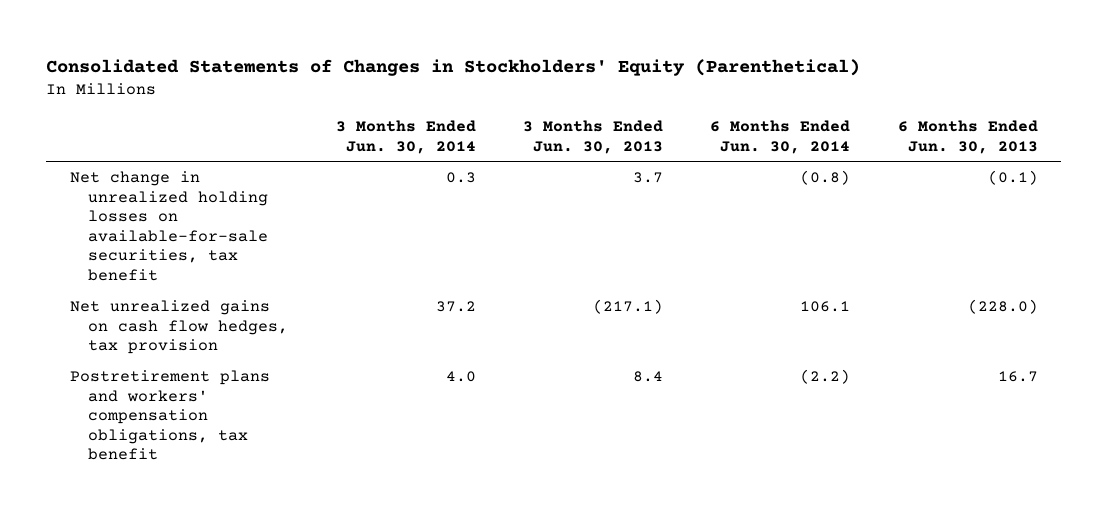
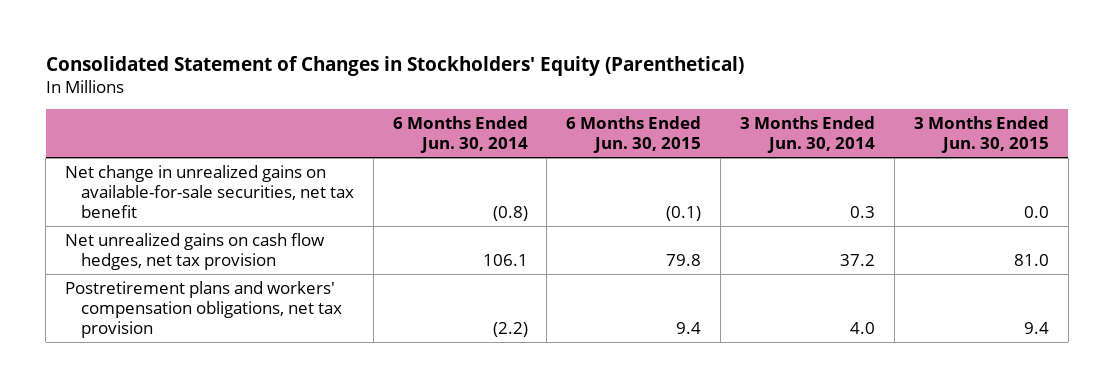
- Consolidated Statements of Changes in Stockholders' Equity (Parenthetical)
+ Consolidated Statement of Changes in Stockholders' Equity (Parenthetical)
- | 3 Months Ended Jun. 30, 2014 | 3 Months Ended Jun. 30, 2013 | 6 Months Ended Jun. 30, 2014 | 6 Months Ended Jun. 30, 2013
+ | 6 Months Ended Jun. 30, 2014 | 6 Months Ended Jun. 30, 2015 | 3 Months Ended Jun. 30, 2014 | 3 Months Ended Jun. 30, 2015
- Net change in unrealized holding losses on available-for-sale securities, tax benefit | 0.3 | 3.7 | (0.8) | (0.1)
- Net unrealized gains on cash flow hedges, tax provision | 37.2 | (217.1) | 106.1 | (228.0)
- Postretirement plans and workers' compensation obligations, tax benefit | 4.0 | 8.4 | (2.2) | 16.7
+ Net change in unrealized gains on available-for-sale securities, net tax benefit | (0.8) | (0.1) | 0.3 | 0.0
+ Net unrealized gains on cash flow hedges, net tax provision | 106.1 | 79.8 | 37.2 | 81.0
+ Postretirement plans and workers' compensation obligations, net tax provision | (2.2) | 9.4 | 4.0 | 9.4

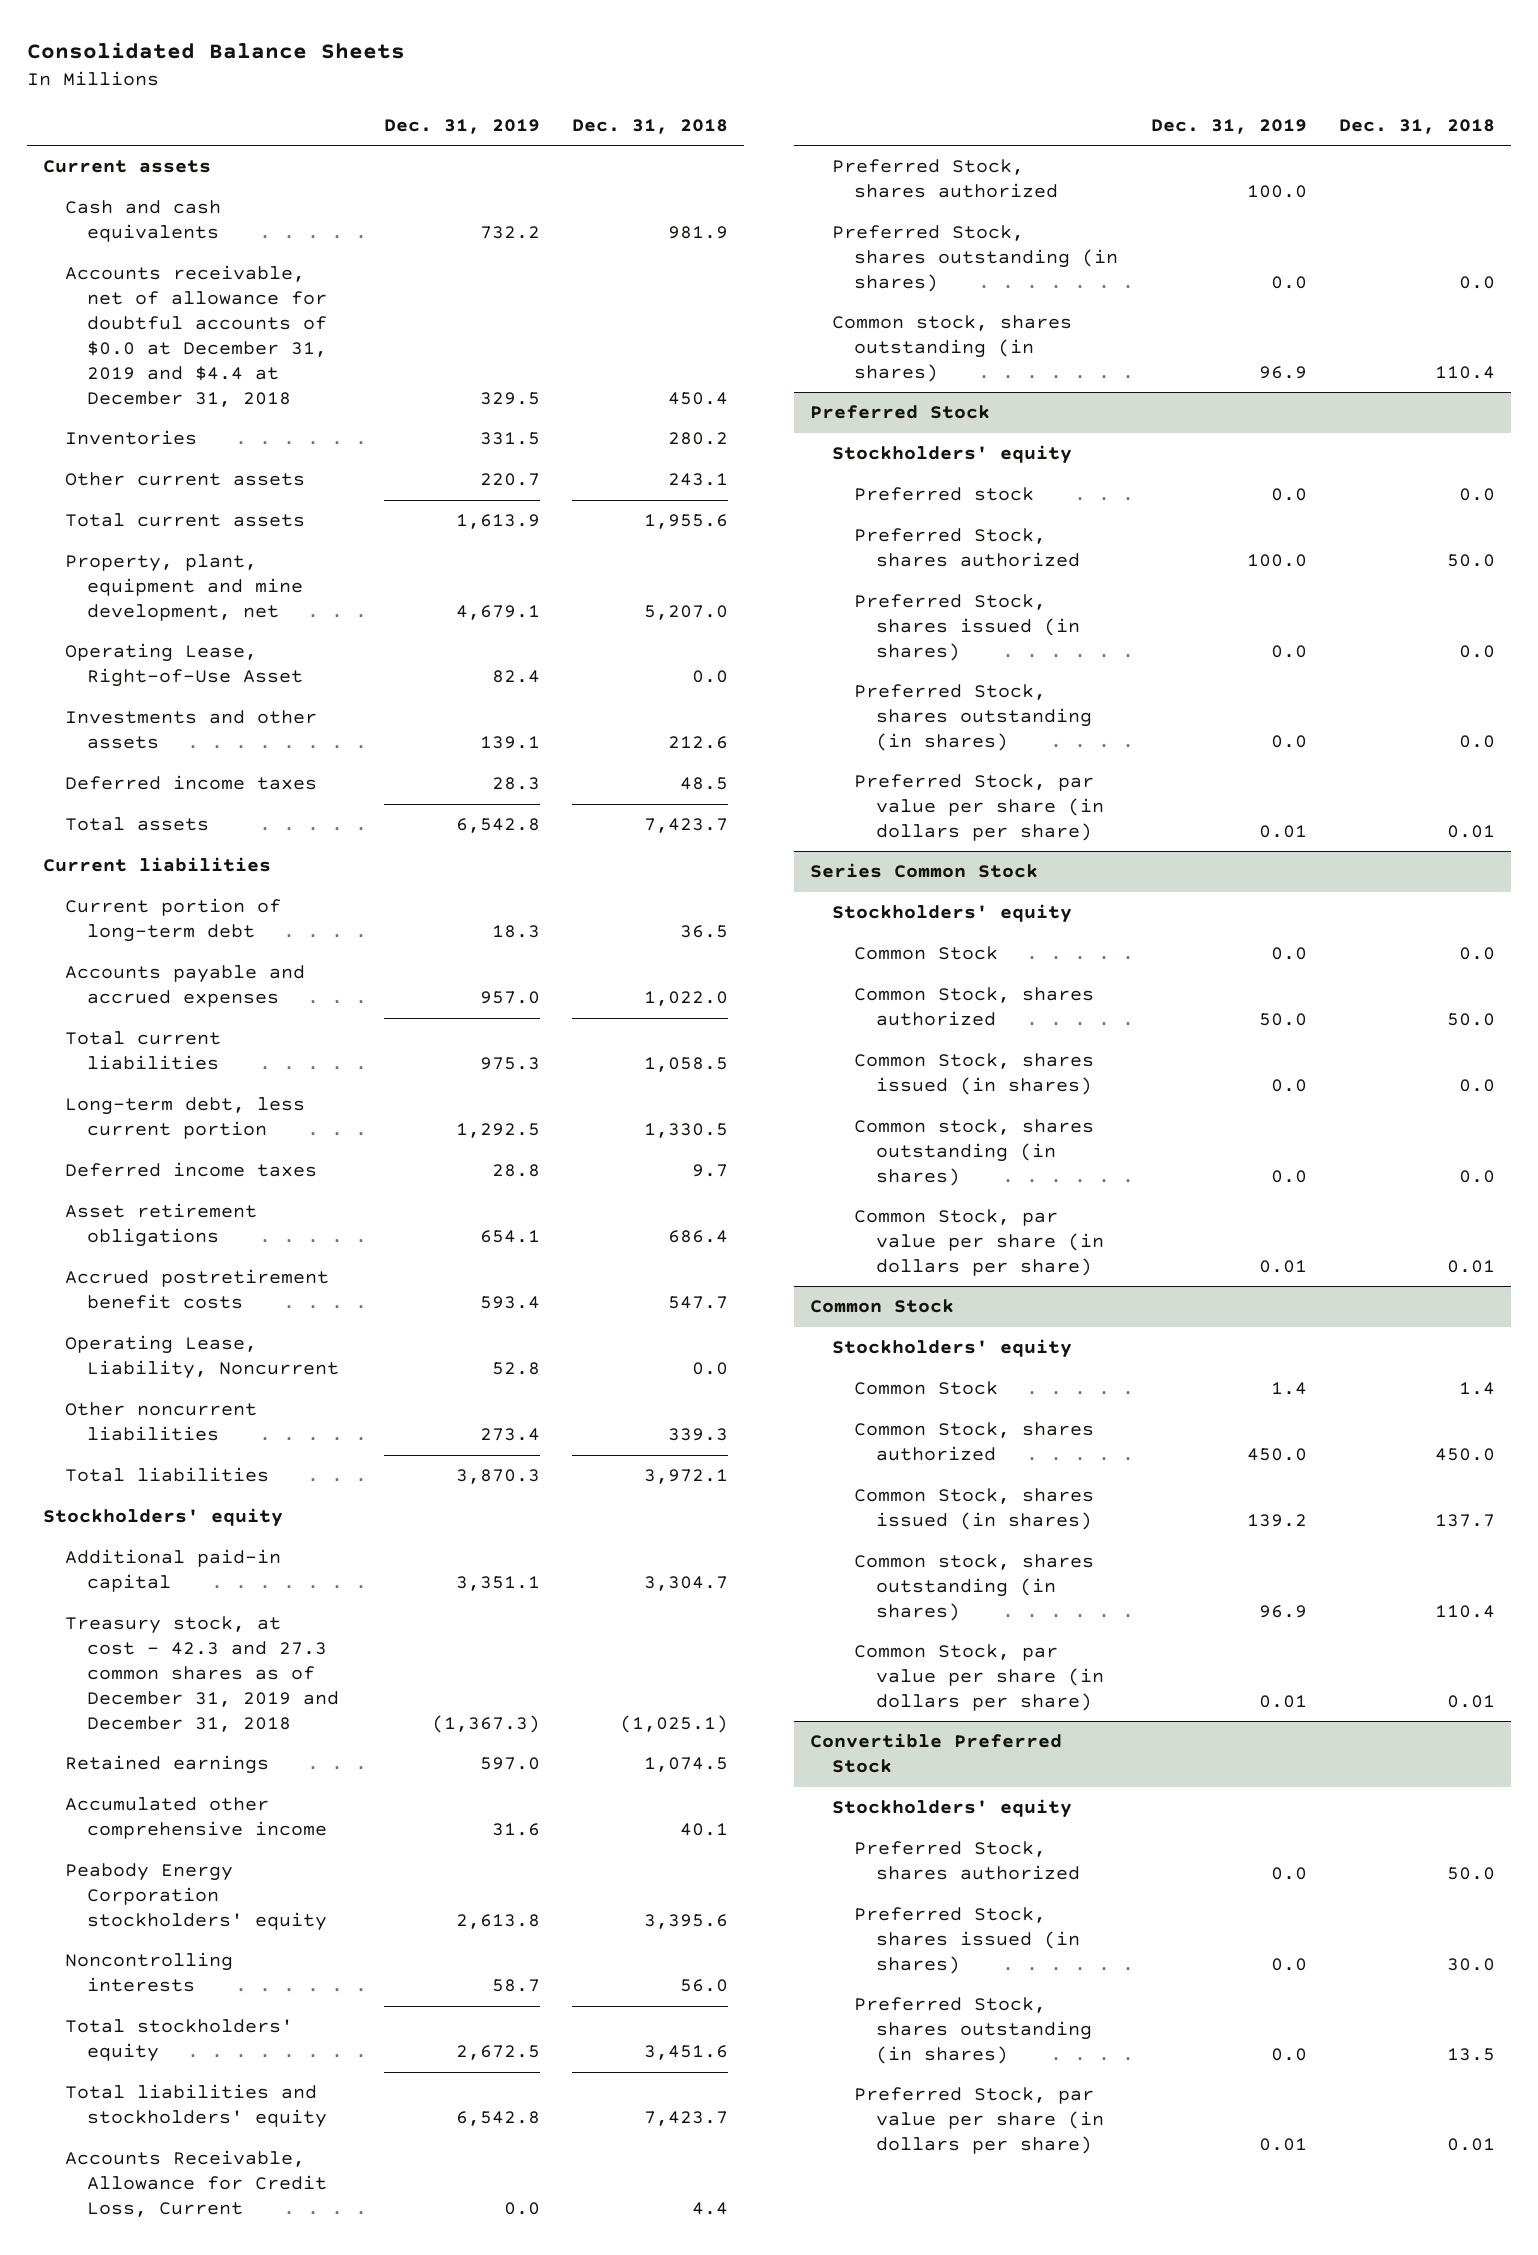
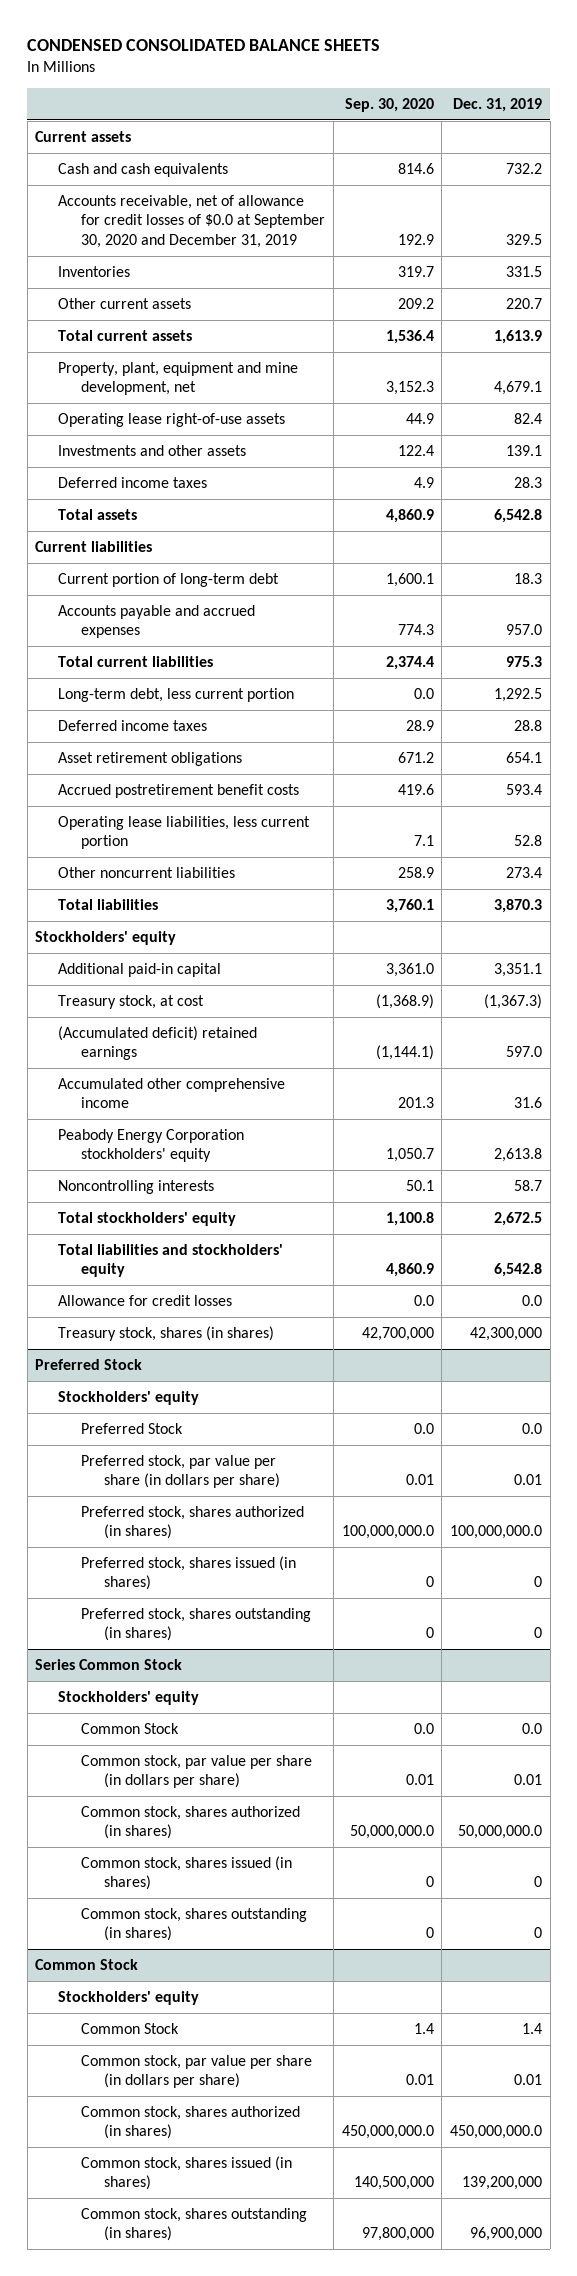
- Consolidated Balance Sheets
+ CONDENSED CONSOLIDATED BALANCE SHEETS
- | Dec. 31, 2019 | Dec. 31, 2018
+ | Sep. 30, 2020 | Dec. 31, 2019
- Accounts receivable, net of allowance for doubtful accounts of $0.0 at December 31, 2019 and $4.4 at December 31, 2018 | 329.5 | 450.4
+ Accounts receivable, net of allowance for credit losses of $0.0 at September 30, 2020 and December 31, 2019 | 192.9 | 329.5
- Operating Lease, Right-of-Use Asset | 82.4 | 0.0
+ Operating lease right-of-use assets | 44.9 | 82.4
- Operating Lease, Liability, Noncurrent | 52.8 | 0.0
+ Operating lease liabilities, less current portion | 7.1 | 52.8
- Treasury stock, at cost - 42.3 and 27.3 common shares as of December 31, 2019 and December 31, 2018 | (1,367.3) | (1,025.1)
- Retained earnings | 597.0 | 1,074.5
+ Treasury stock, at cost | (1,368.9) | (1,367.3)
+ (Accumulated deficit) retained earnings | (1,144.1) | 597.0
- Accounts Receivable, Allowance for Credit Loss, Current | 0.0 | 4.4
- Preferred Stock, shares authorized | 100.0 |
- Preferred Stock, shares outstanding (in shares) | 0.0 | 0.0
- Common stock, shares outstanding (in shares) | 96.9 | 110.4
+ Allowance for credit losses | 0.0 | 0.0
+ Treasury stock, shares (in shares) | 42,700,000 | 42,300,000
@ Preferred Stock
- Preferred stock | 0.0 | 0.0
- Preferred Stock, shares authorized | 100.0 | 50.0
- Preferred Stock, shares issued (in shares) | 0.0 | 0.0
- Preferred Stock, shares outstanding (in shares) | 0.0 | 0.0
- Preferred Stock, par value per share (in dollars per share) | 0.01 | 0.01
+ Preferred Stock | 0.0 | 0.0
+ Preferred stock, par value per share (in dollars per share) | 0.01 | 0.01
+ Preferred stock, shares authorized (in shares) | 100,000,000.0 | 100,000,000.0
+ Preferred stock, shares issued (in shares) | 0 | 0
+ Preferred stock, shares outstanding (in shares) | 0 | 0
@ Series Common Stock
- Common Stock, shares authorized | 50.0 | 50.0
- Common Stock, shares issued (in shares) | 0.0 | 0.0
- Common stock, shares outstanding (in shares) | 0.0 | 0.0
- Common Stock, par value per share (in dollars per share) | 0.01 | 0.01
+ Common stock, par value per share (in dollars per share) | 0.01 | 0.01
+ Common stock, shares authorized (in shares) | 50,000,000.0 | 50,000,000.0
+ Common stock, shares issued (in shares) | 0 | 0
+ Common stock, shares outstanding (in shares) | 0 | 0
@ Common Stock
- Common Stock, shares authorized | 450.0 | 450.0
- Common Stock, shares issued (in shares) | 139.2 | 137.7
- Common stock, shares outstanding (in shares) | 96.9 | 110.4
- Common Stock, par value per share (in dollars per share) | 0.01 | 0.01
- Convertible Preferred Stock
- Stockholders' equity
- Preferred Stock, shares authorized | 0.0 | 50.0
- Preferred Stock, shares issued (in shares) | 0.0 | 30.0
- Preferred Stock, shares outstanding (in shares) | 0.0 | 13.5
- Preferred Stock, par value per share (in dollars per share) | 0.01 | 0.01
@ Common Stock
+ Common stock, par value per share (in dollars per share) | 0.01 | 0.01
+ Common stock, shares authorized (in shares) | 450,000,000.0 | 450,000,000.0
+ Common stock, shares issued (in shares) | 140,500,000 | 139,200,000
+ Common stock, shares outstanding (in shares) | 97,800,000 | 96,900,000

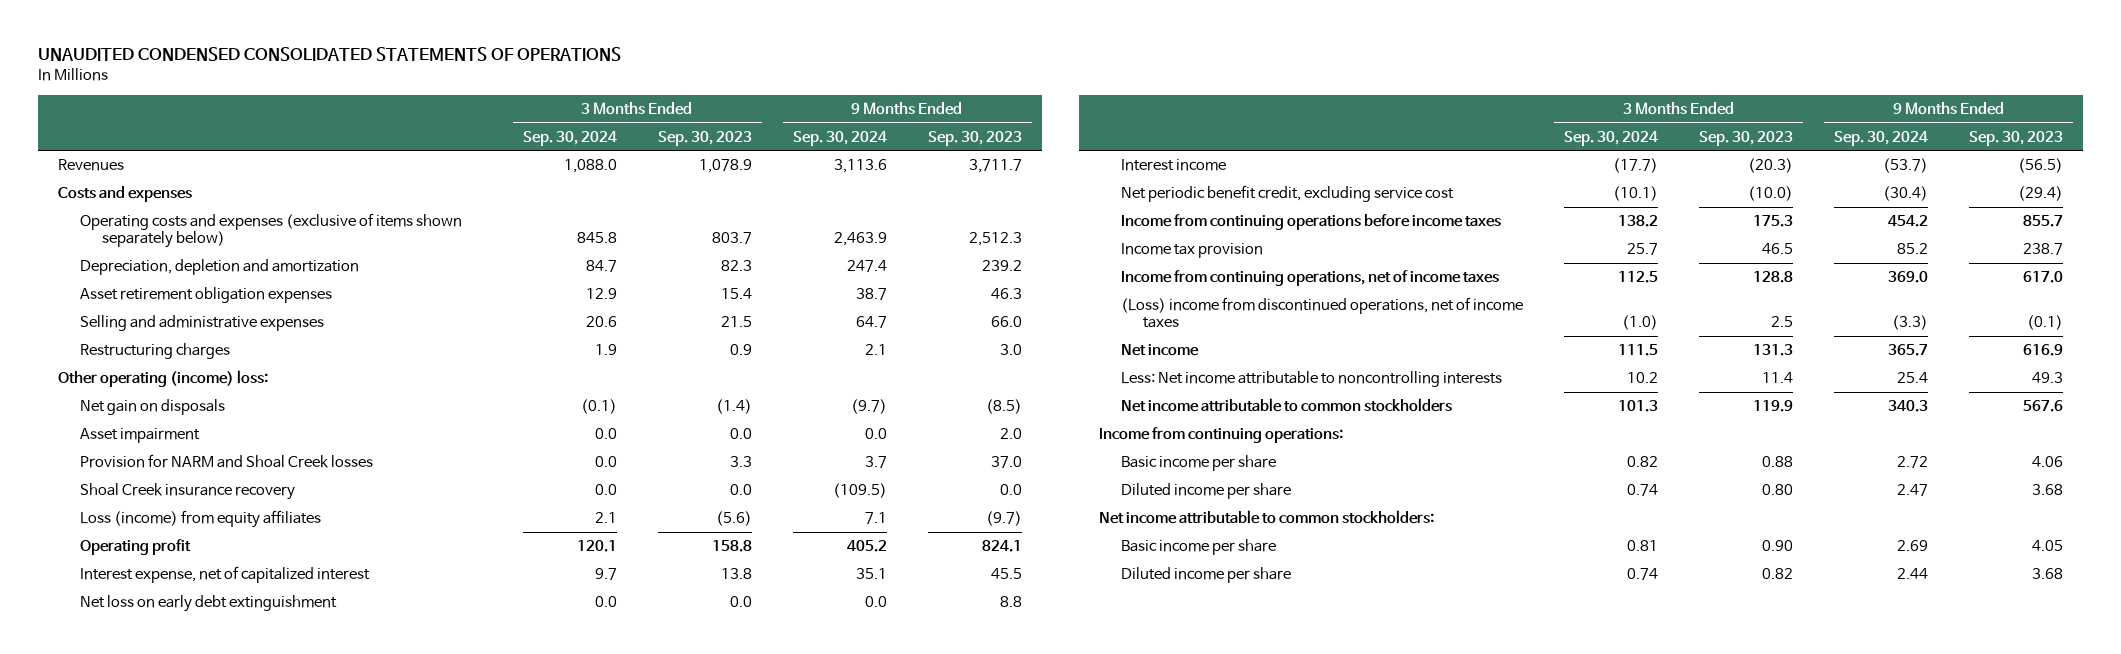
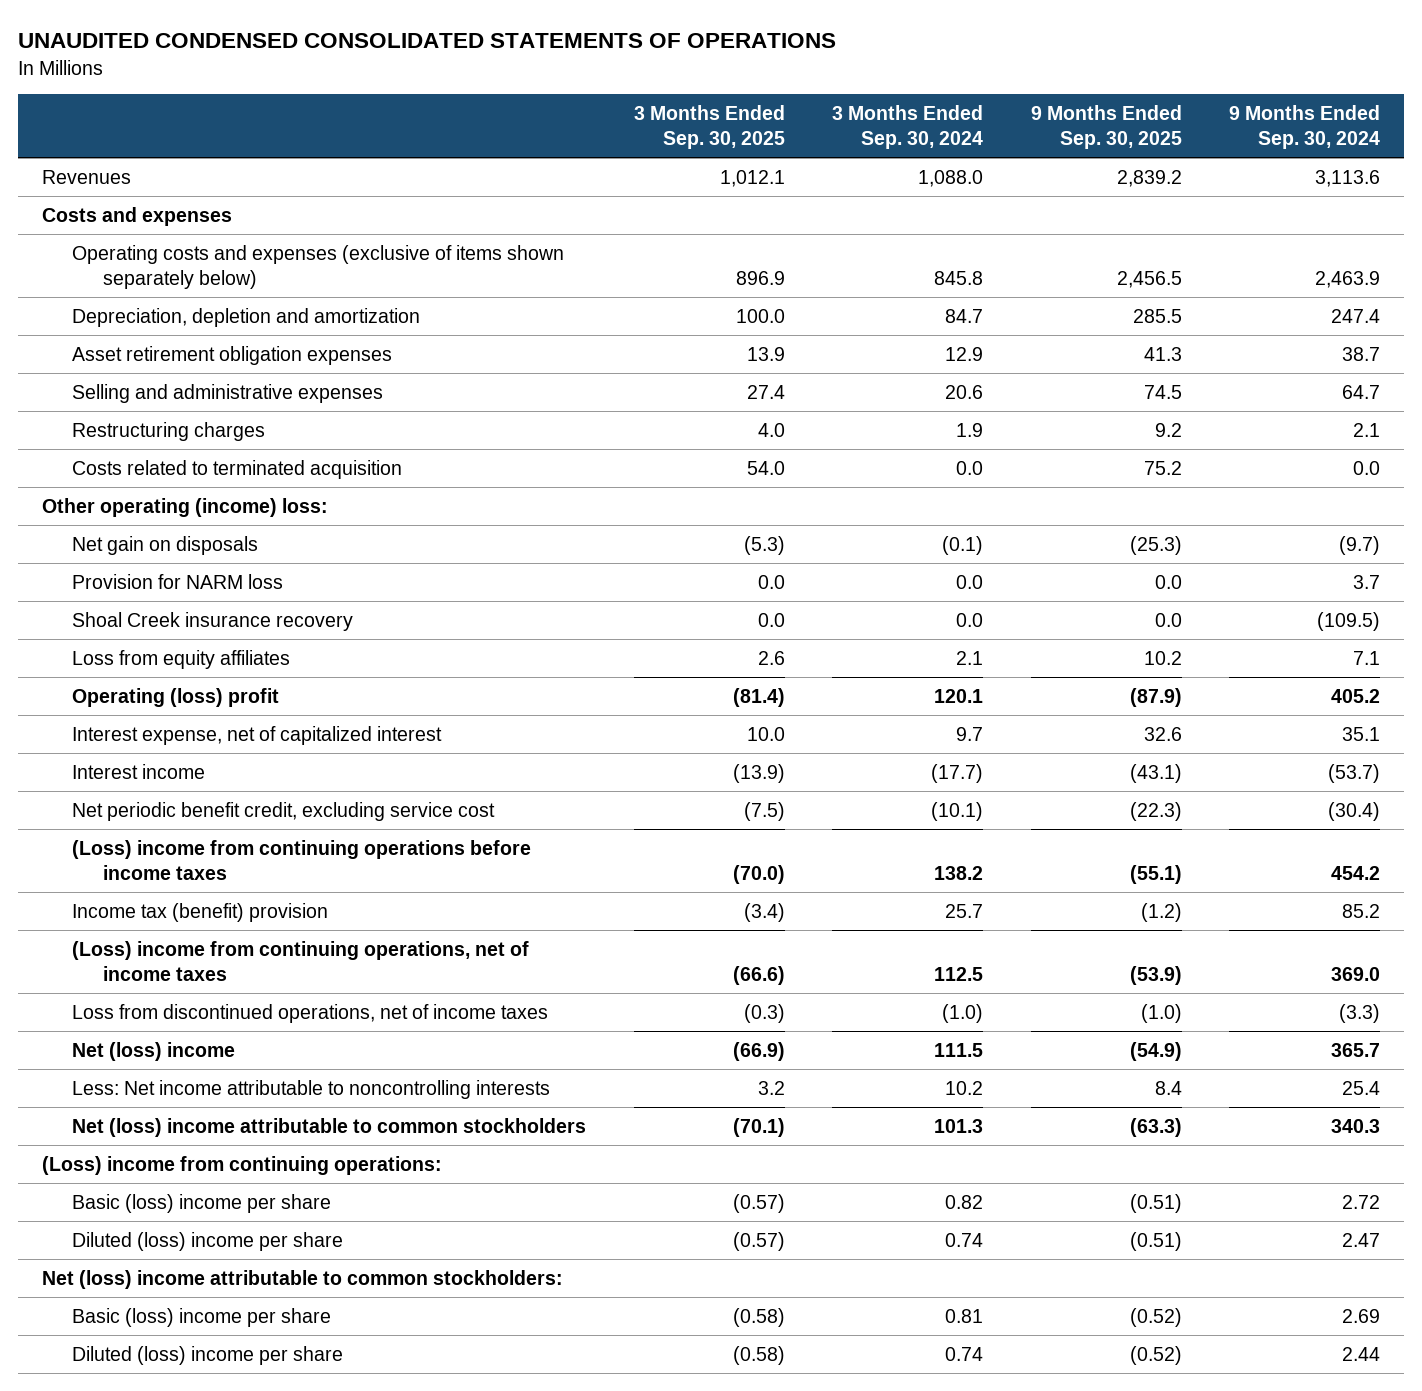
- | 3 Months Ended Sep. 30, 2024 | 3 Months Ended Sep. 30, 2023 | 9 Months Ended Sep. 30, 2024 | 9 Months Ended Sep. 30, 2023
+ | 3 Months Ended Sep. 30, 2025 | 3 Months Ended Sep. 30, 2024 | 9 Months Ended Sep. 30, 2025 | 9 Months Ended Sep. 30, 2024
+ Costs related to terminated acquisition | 54.0 | 0.0 | 75.2 | 0.0
- Asset impairment | 0.0 | 0.0 | 0.0 | 2.0
- Provision for NARM and Shoal Creek losses | 0.0 | 3.3 | 3.7 | 37.0
+ Provision for NARM loss | 0.0 | 0.0 | 0.0 | 3.7
- Loss (income) from equity affiliates | 2.1 | (5.6) | 7.1 | (9.7)
- Operating profit | 120.1 | 158.8 | 405.2 | 824.1
+ Loss from equity affiliates | 2.6 | 2.1 | 10.2 | 7.1
+ Operating (loss) profit | (81.4) | 120.1 | (87.9) | 405.2
- Net loss on early debt extinguishment | 0.0 | 0.0 | 0.0 | 8.8
- Income from continuing operations before income taxes | 138.2 | 175.3 | 454.2 | 855.7
- Income tax provision | 25.7 | 46.5 | 85.2 | 238.7
- Income from continuing operations, net of income taxes | 112.5 | 128.8 | 369.0 | 617.0
- (Loss) income from discontinued operations, net of income taxes | (1.0) | 2.5 | (3.3) | (0.1)
- Net income | 111.5 | 131.3 | 365.7 | 616.9
+ (Loss) income from continuing operations before income taxes | (70.0) | 138.2 | (55.1) | 454.2
+ Income tax (benefit) provision | (3.4) | 25.7 | (1.2) | 85.2
+ (Loss) income from continuing operations, net of income taxes | (66.6) | 112.5 | (53.9) | 369.0
+ Loss from discontinued operations, net of income taxes | (0.3) | (1.0) | (1.0) | (3.3)
+ Net (loss) income | (66.9) | 111.5 | (54.9) | 365.7
- Net income attributable to common stockholders | 101.3 | 119.9 | 340.3 | 567.6
- Income from continuing operations:
- Basic income per share | 0.82 | 0.88 | 2.72 | 4.06
- Diluted income per share | 0.74 | 0.80 | 2.47 | 3.68
- Net income attributable to common stockholders:
- Basic income per share | 0.81 | 0.90 | 2.69 | 4.05
- Diluted income per share | 0.74 | 0.82 | 2.44 | 3.68
+ Net (loss) income attributable to common stockholders | (70.1) | 101.3 | (63.3) | 340.3
+ (Loss) income from continuing operations:
+ Basic (loss) income per share | (0.57) | 0.82 | (0.51) | 2.72
+ Diluted (loss) income per share | (0.57) | 0.74 | (0.51) | 2.47
+ Net (loss) income attributable to common stockholders:
+ Basic (loss) income per share | (0.58) | 0.81 | (0.52) | 2.69
+ Diluted (loss) income per share | (0.58) | 0.74 | (0.52) | 2.44

